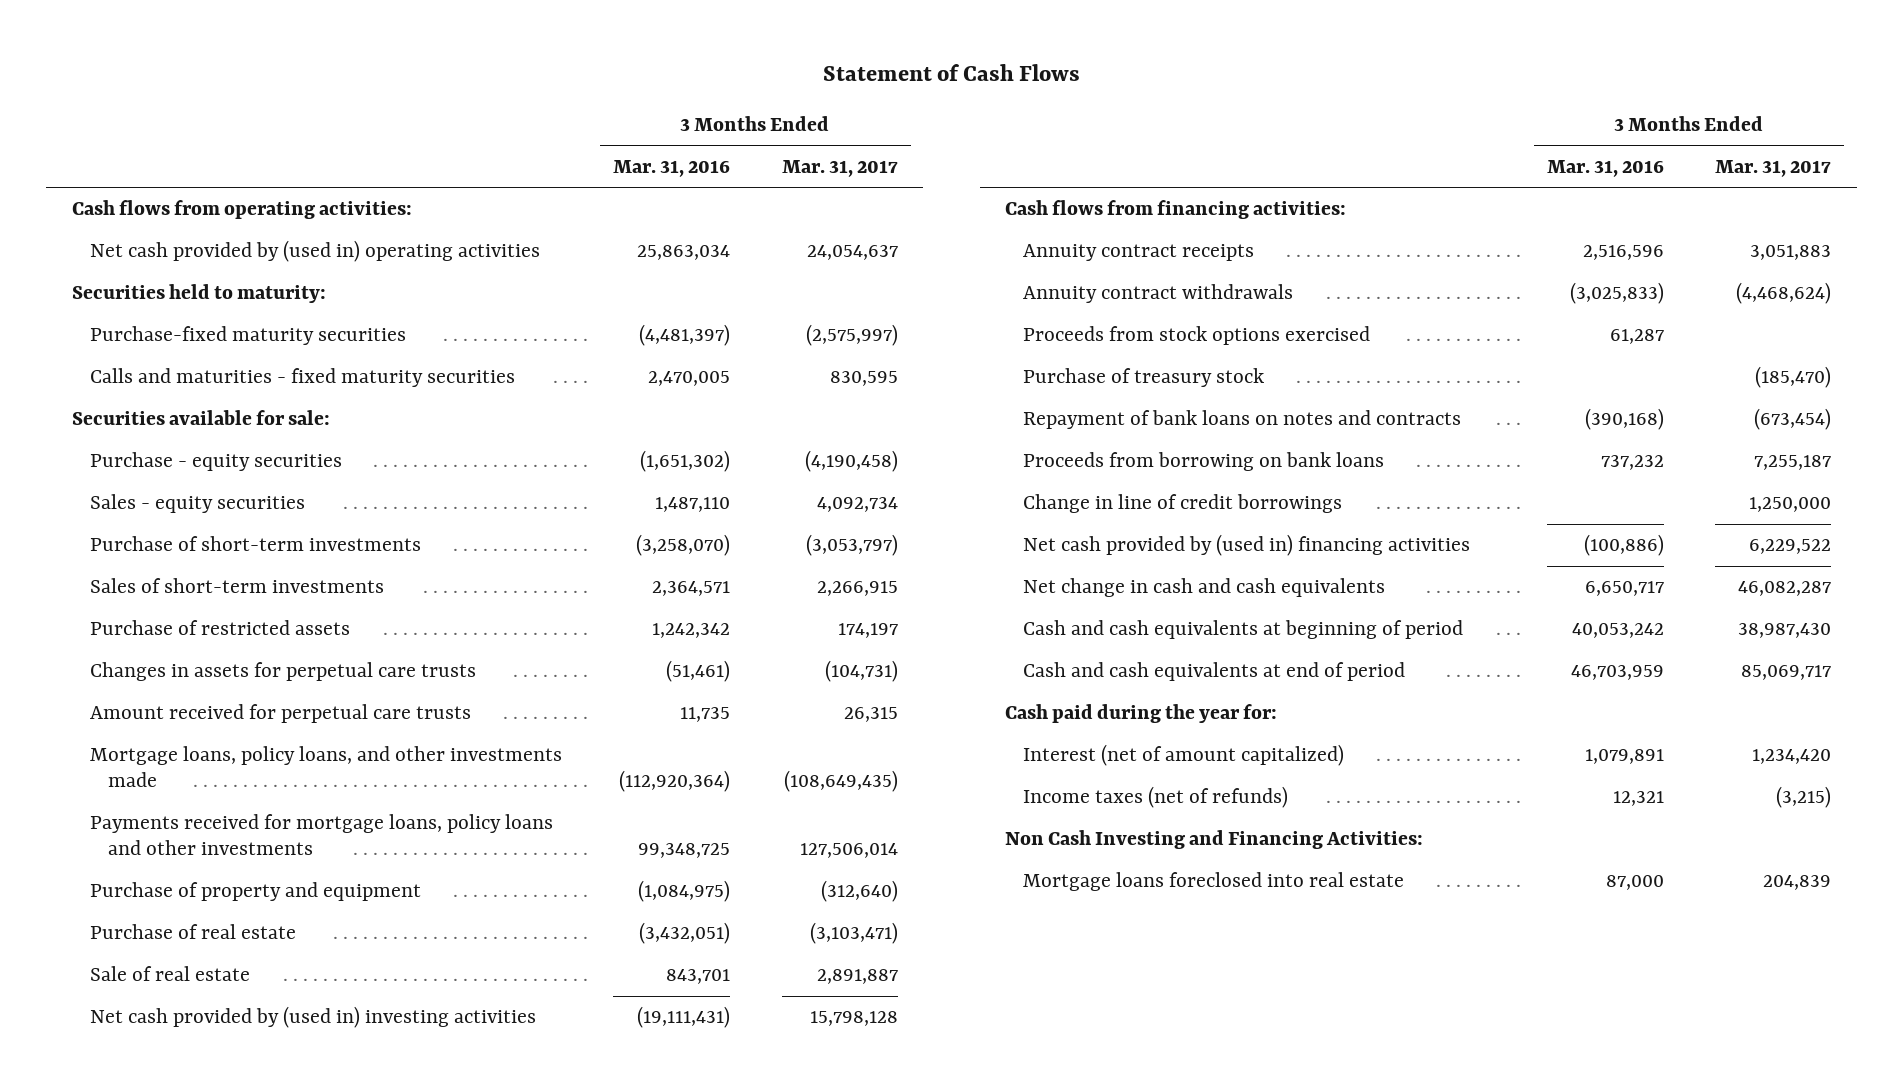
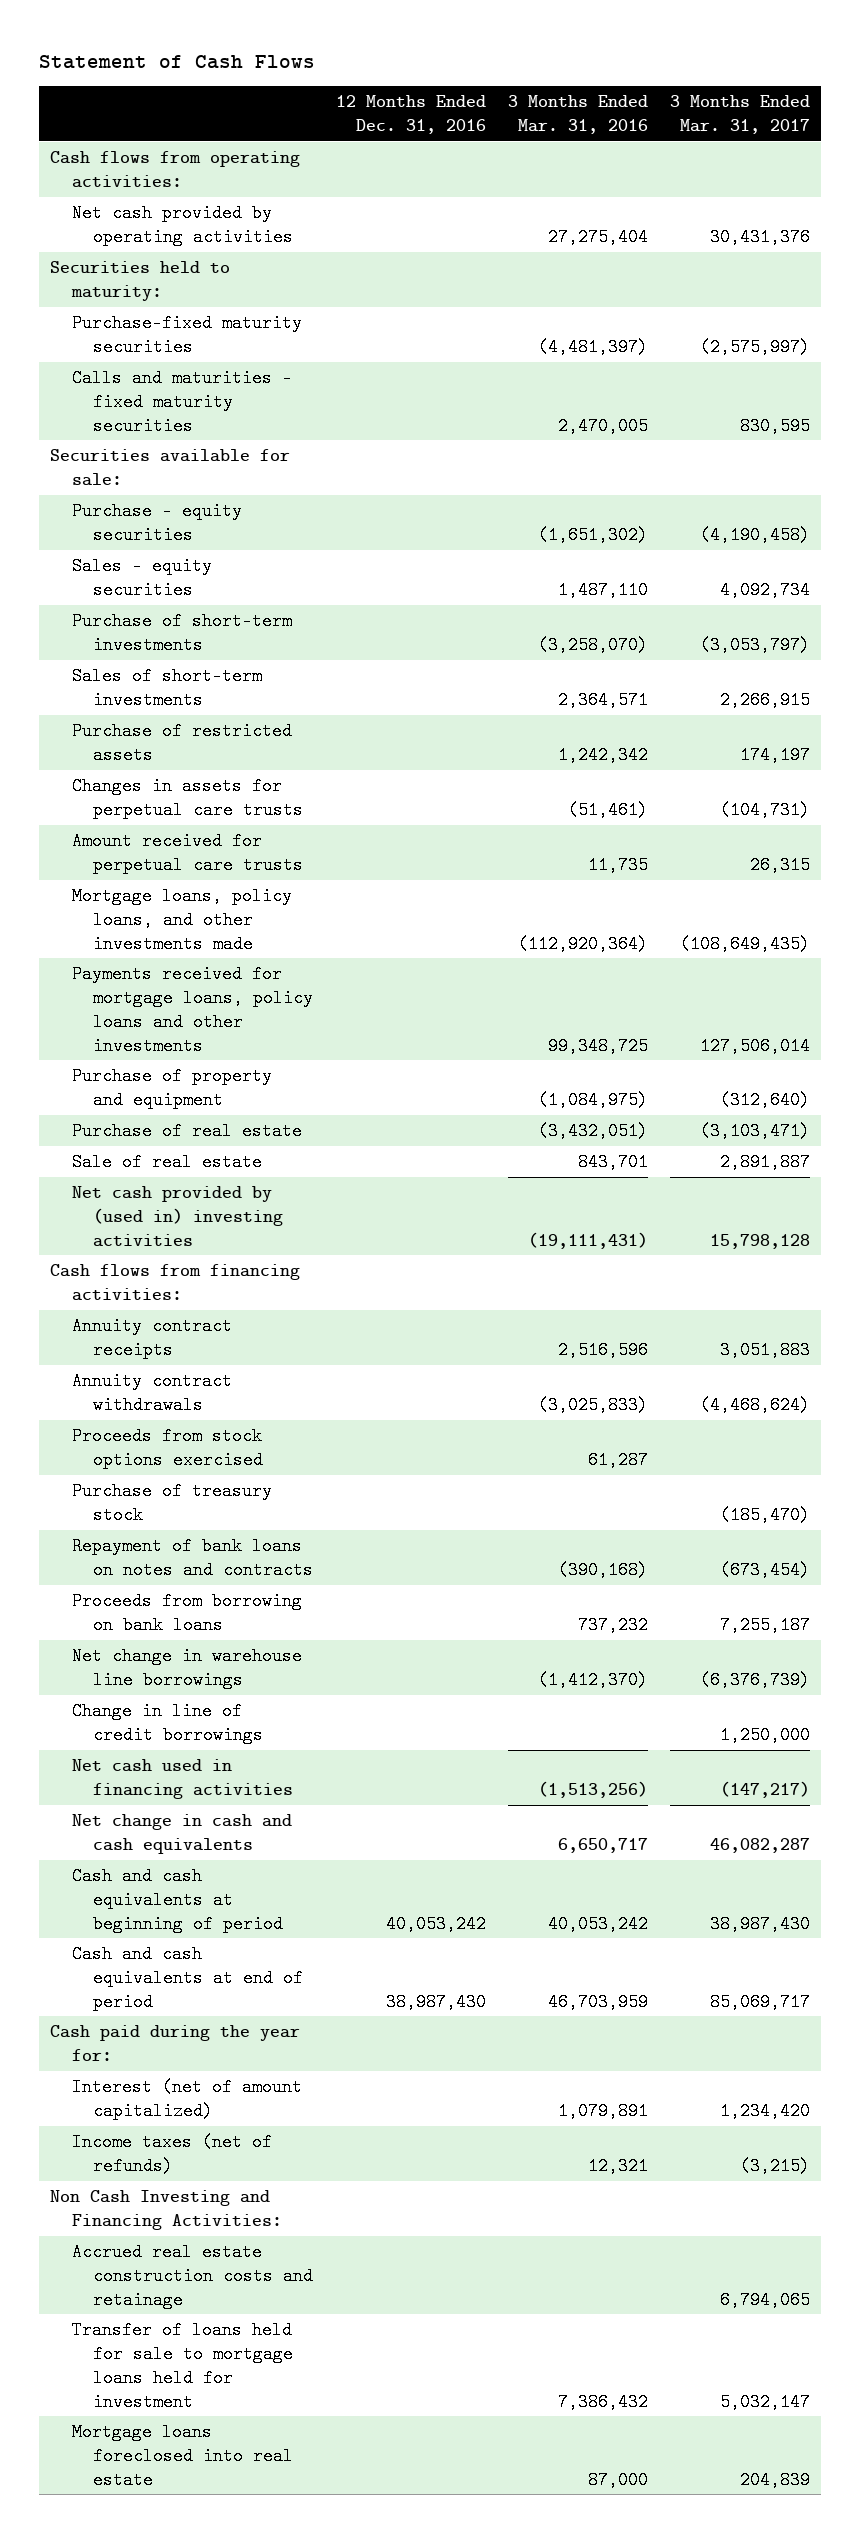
- | 3 Months Ended Mar. 31, 2016 | 3 Months Ended Mar. 31, 2017
+ | 12 Months Ended Dec. 31, 2016 | 3 Months Ended Mar. 31, 2016 | 3 Months Ended Mar. 31, 2017
- Net cash provided by (used in) operating activities | 25,863,034 | 24,054,637
+ Net cash provided by operating activities | | 27,275,404 | 30,431,376
+ Net change in warehouse line borrowings | | (1,412,370) | (6,376,739)
- Net cash provided by (used in) financing activities | (100,886) | 6,229,522
+ Net cash used in financing activities | | (1,513,256) | (147,217)
+ Accrued real estate construction costs and retainage | | | 6,794,065
+ Transfer of loans held for sale to mortgage loans held for investment | | 7,386,432 | 5,032,147

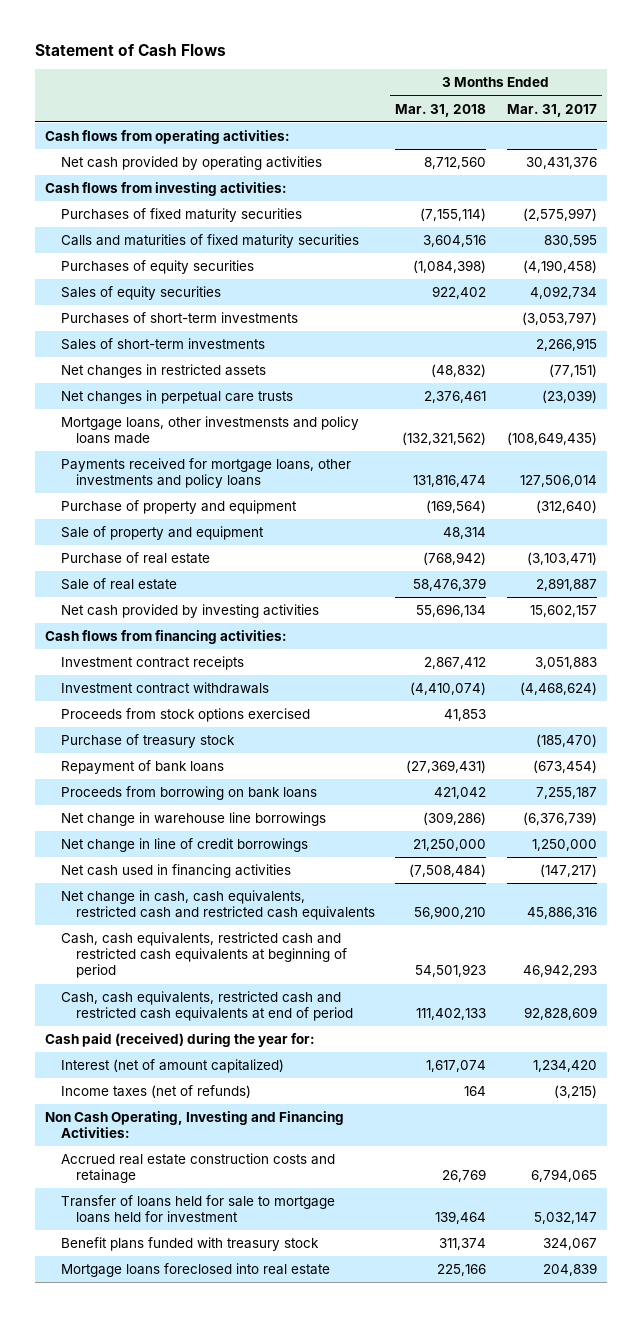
- | 12 Months Ended Dec. 31, 2016 | 3 Months Ended Mar. 31, 2016 | 3 Months Ended Mar. 31, 2017
+ | 3 Months Ended Mar. 31, 2018 | 3 Months Ended Mar. 31, 2017
- Securities held to maturity:
- Purchase-fixed maturity securities | | (4,481,397) | (2,575,997)
- Calls and maturities - fixed maturity securities | | 2,470,005 | 830,595
- Securities available for sale:
- Purchase - equity securities | | (1,651,302) | (4,190,458)
- Sales - equity securities | | 1,487,110 | 4,092,734
- Purchase of short-term investments | | (3,258,070) | (3,053,797)
+ Cash flows from investing activities:
+ Purchases of fixed maturity securities | (7,155,114) | (2,575,997)
+ Calls and maturities of fixed maturity securities | 3,604,516 | 830,595
+ Purchases of equity securities | (1,084,398) | (4,190,458)
+ Sales of equity securities | 922,402 | 4,092,734
+ Purchases of short-term investments | | (3,053,797)
- Purchase of restricted assets | | 1,242,342 | 174,197
- Changes in assets for perpetual care trusts | | (51,461) | (104,731)
- Amount received for perpetual care trusts | | 11,735 | 26,315
- Mortgage loans, policy loans, and other investments made | | (112,920,364) | (108,649,435)
- Payments received for mortgage loans, policy loans and other investments | | 99,348,725 | 127,506,014
+ Net changes in restricted assets | (48,832) | (77,151)
+ Net changes in perpetual care trusts | 2,376,461 | (23,039)
+ Mortgage loans, other investmensts and policy loans made | (132,321,562) | (108,649,435)
+ Payments received for mortgage loans, other investments and policy loans | 131,816,474 | 127,506,014
+ Sale of property and equipment | 48,314 |
- Net cash provided by (used in) investing activities | | (19,111,431) | 15,798,128
+ Net cash provided by investing activities | 55,696,134 | 15,602,157
- Annuity contract receipts | | 2,516,596 | 3,051,883
- Annuity contract withdrawals | | (3,025,833) | (4,468,624)
+ Investment contract receipts | 2,867,412 | 3,051,883
+ Investment contract withdrawals | (4,410,074) | (4,468,624)
- Repayment of bank loans on notes and contracts | | (390,168) | (673,454)
+ Repayment of bank loans | (27,369,431) | (673,454)
- Change in line of credit borrowings | | | 1,250,000
+ Net change in line of credit borrowings | 21,250,000 | 1,250,000
- Net change in cash and cash equivalents | | 6,650,717 | 46,082,287
- Cash and cash equivalents at beginning of period | 40,053,242 | 40,053,242 | 38,987,430
- Cash and cash equivalents at end of period | 38,987,430 | 46,703,959 | 85,069,717
- Cash paid during the year for:
+ Net change in cash, cash equivalents, restricted cash and restricted cash equivalents | 56,900,210 | 45,886,316
+ Cash, cash equivalents, restricted cash and restricted cash equivalents at beginning of period | 54,501,923 | 46,942,293
+ Cash, cash equivalents, restricted cash and restricted cash equivalents at end of period | 111,402,133 | 92,828,609
+ Cash paid (received) during the year for:
- Non Cash Investing and Financing Activities:
+ Non Cash Operating, Investing and Financing Activities:
+ Benefit plans funded with treasury stock | 311,374 | 324,067

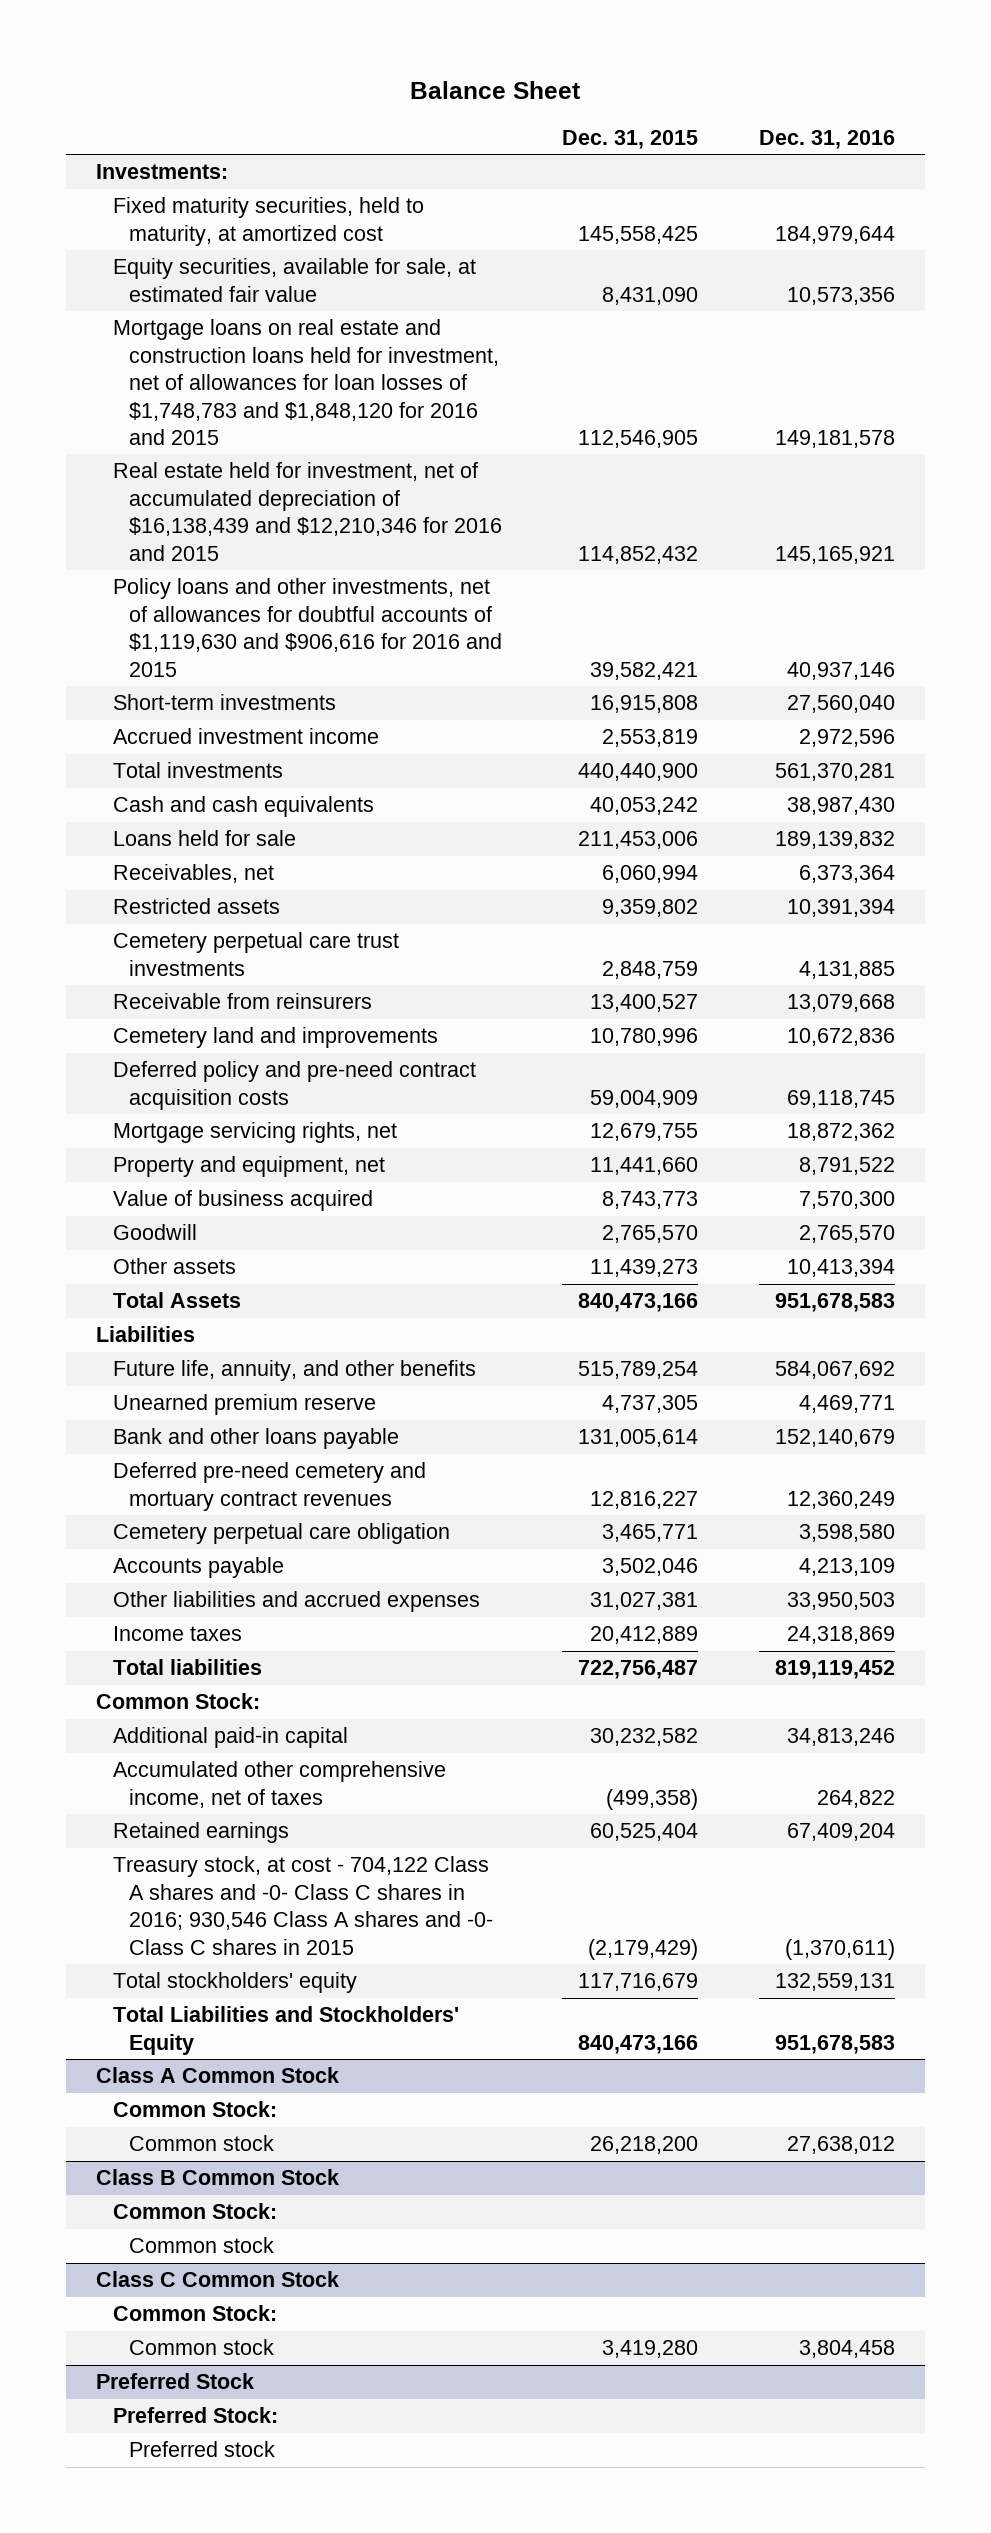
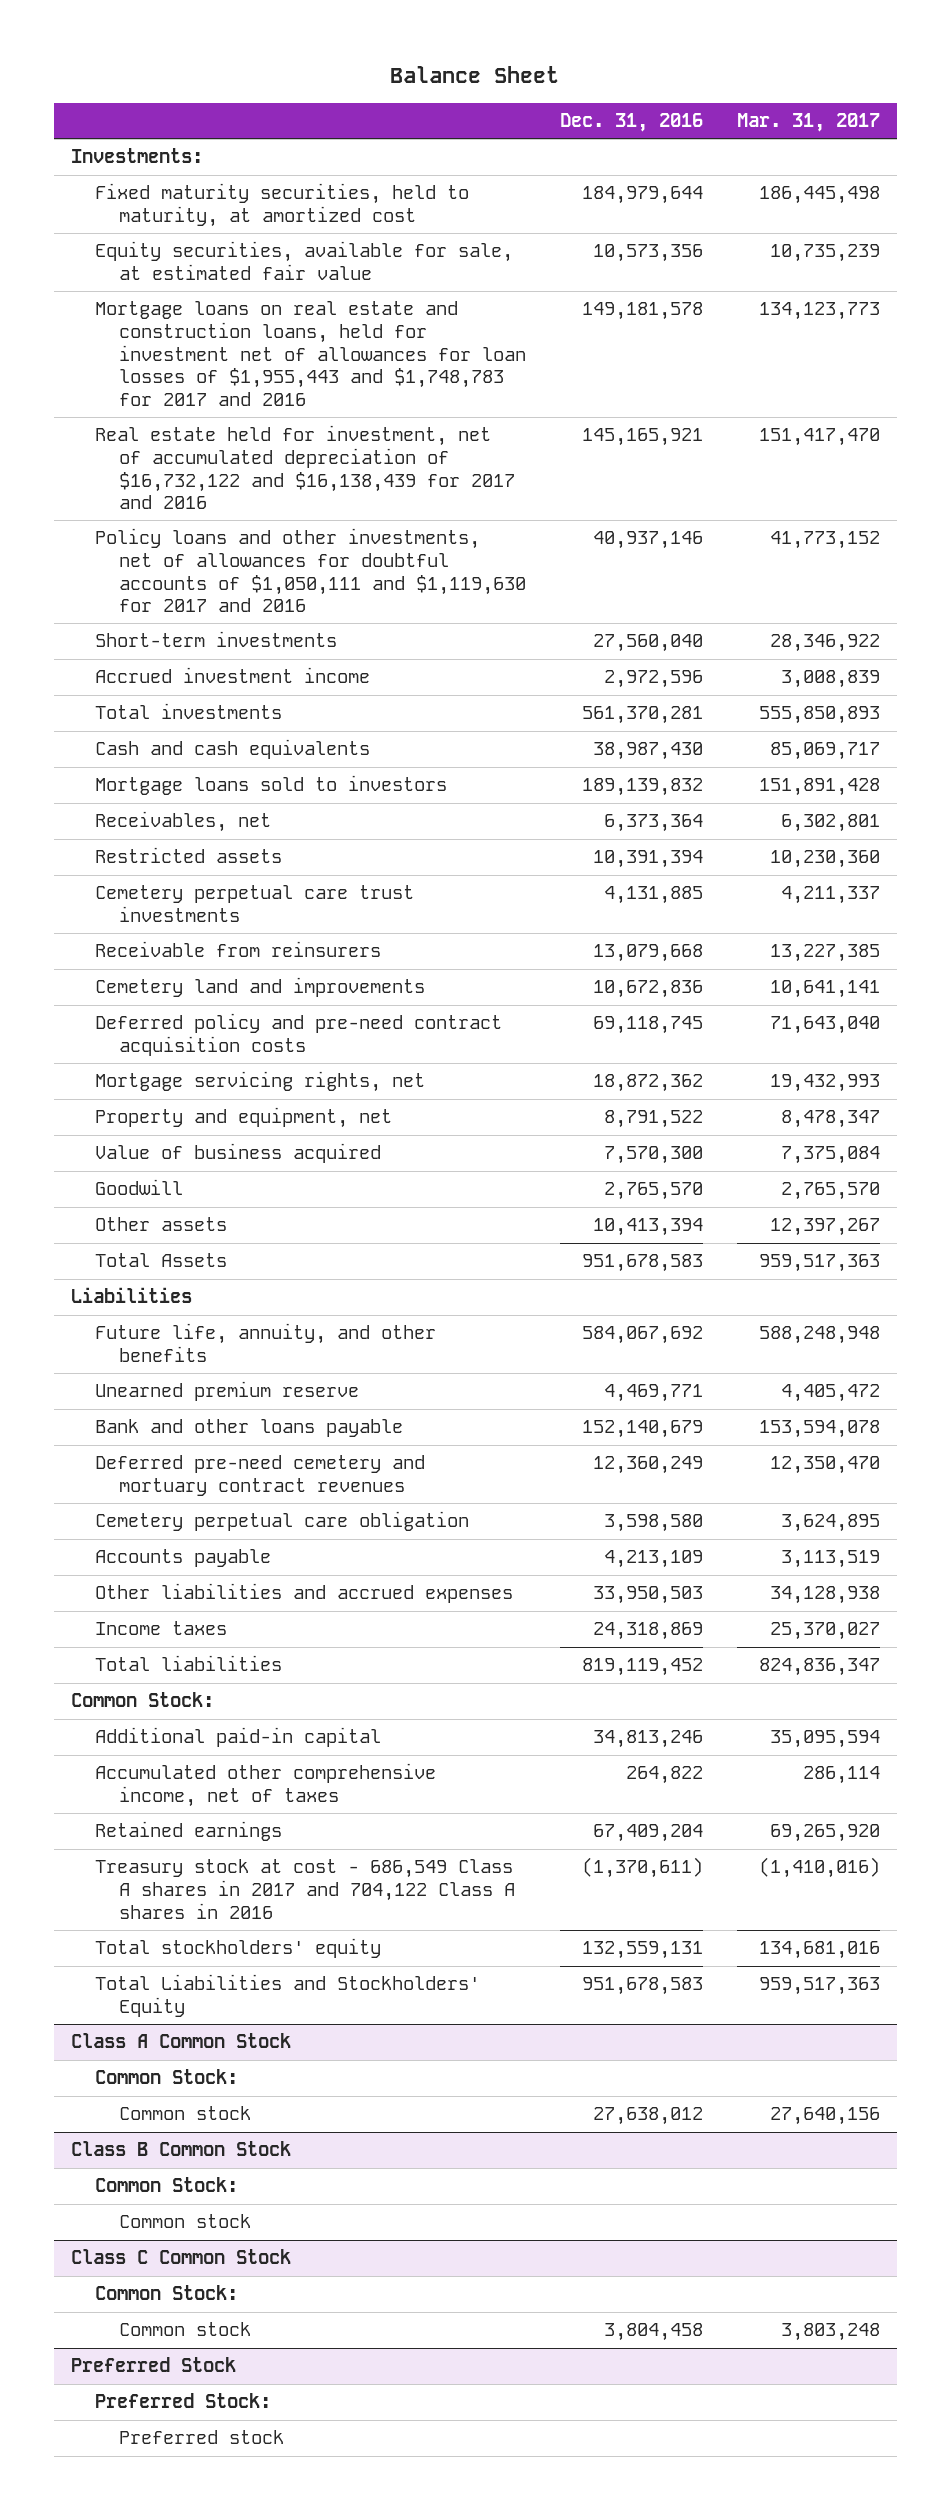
- | Dec. 31, 2015 | Dec. 31, 2016
+ | Dec. 31, 2016 | Mar. 31, 2017
- Mortgage loans on real estate and construction loans held for investment, net of allowances for loan losses of $1,748,783 and $1,848,120 for 2016 and 2015 | 112,546,905 | 149,181,578
- Real estate held for investment, net of accumulated depreciation of $16,138,439 and $12,210,346 for 2016 and 2015 | 114,852,432 | 145,165,921
- Policy loans and other investments, net of allowances for doubtful accounts of $1,119,630 and $906,616 for 2016 and 2015 | 39,582,421 | 40,937,146
+ Mortgage loans on real estate and construction loans, held for investment net of allowances for loan losses of $1,955,443 and $1,748,783 for 2017 and 2016 | 149,181,578 | 134,123,773
+ Real estate held for investment, net of accumulated depreciation of $16,732,122 and $16,138,439 for 2017 and 2016 | 145,165,921 | 151,417,470
+ Policy loans and other investments, net of allowances for doubtful accounts of $1,050,111 and $1,119,630 for 2017 and 2016 | 40,937,146 | 41,773,152
- Loans held for sale | 211,453,006 | 189,139,832
+ Mortgage loans sold to investors | 189,139,832 | 151,891,428
- Treasury stock, at cost - 704,122 Class A shares and -0- Class C shares in 2016; 930,546 Class A shares and -0- Class C shares in 2015 | (2,179,429) | (1,370,611)
+ Treasury stock at cost - 686,549 Class A shares in 2017 and 704,122 Class A shares in 2016 | (1,370,611) | (1,410,016)

